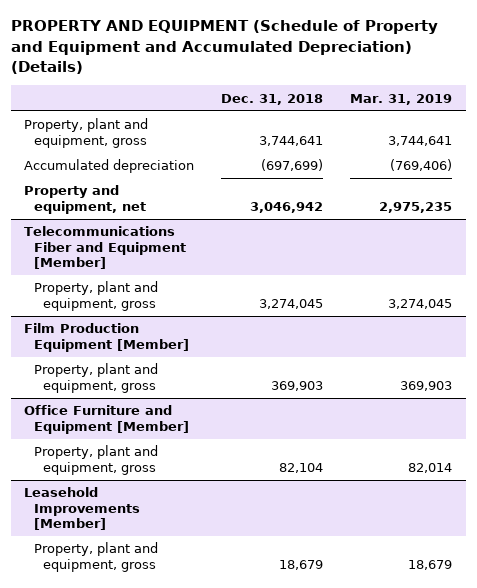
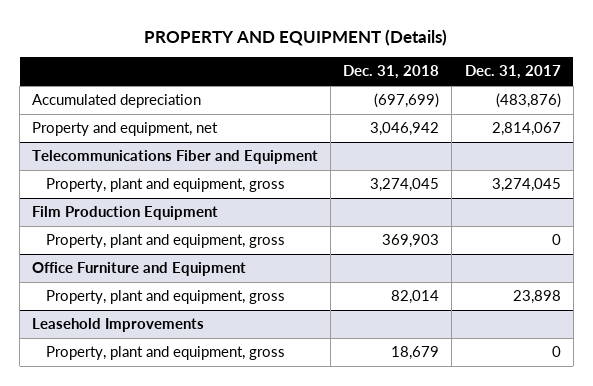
- PROPERTY AND EQUIPMENT (Schedule of Property and Equipment and Accumulated Depreciation) (Details)
+ PROPERTY AND EQUIPMENT (Details)
- | Dec. 31, 2018 | Mar. 31, 2019
+ | Dec. 31, 2018 | Dec. 31, 2017
- Property, plant and equipment, gross | 3,744,641 | 3,744,641
- Telecommunications Fiber and Equipment [Member]
+ Telecommunications Fiber and Equipment
- Film Production Equipment [Member]
+ Film Production Equipment
- Office Furniture and Equipment [Member]
- Property, plant and equipment, gross | 82,104 | 82,014
- Leasehold Improvements [Member]
+ Office Furniture and Equipment
+ Property, plant and equipment, gross | 82,014 | 23,898
+ Leasehold Improvements

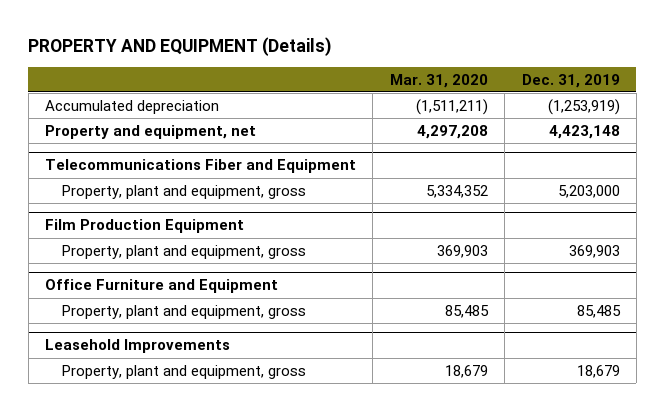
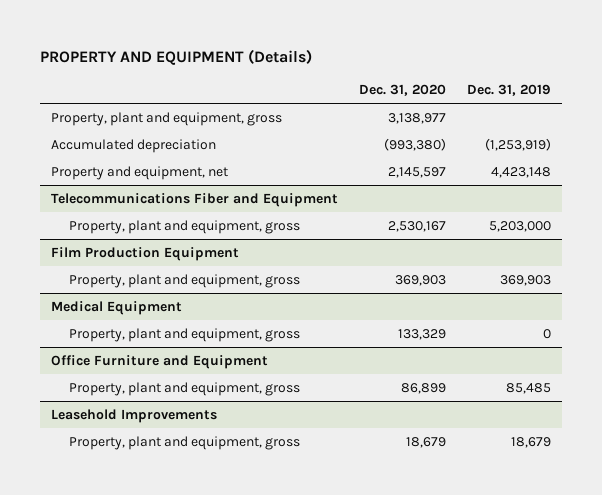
- | Mar. 31, 2020 | Dec. 31, 2019
+ | Dec. 31, 2020 | Dec. 31, 2019
+ Property, plant and equipment, gross | 3,138,977 |
+ Medical Equipment
+ Property, plant and equipment, gross | 133,329 | 0

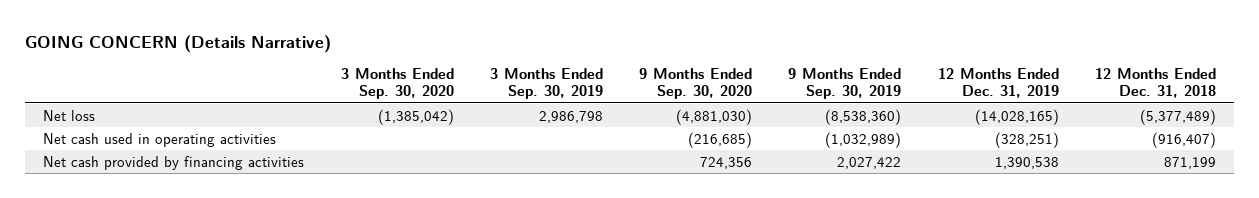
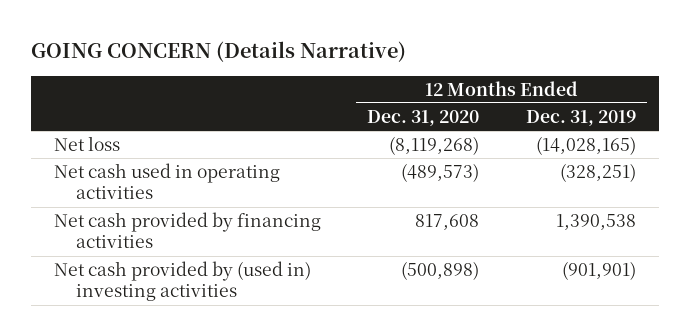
- | 3 Months Ended Sep. 30, 2020 | 3 Months Ended Sep. 30, 2019 | 9 Months Ended Sep. 30, 2020 | 9 Months Ended Sep. 30, 2019 | 12 Months Ended Dec. 31, 2019 | 12 Months Ended Dec. 31, 2018
+ | 12 Months Ended Dec. 31, 2020 | 12 Months Ended Dec. 31, 2019
+ Net cash provided by (used in) investing activities | (500,898) | (901,901)

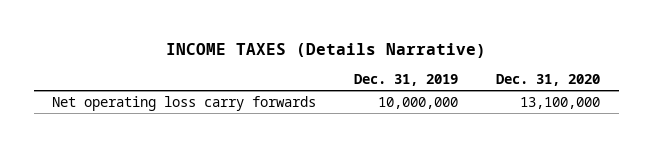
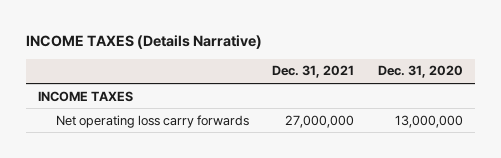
- | Dec. 31, 2019 | Dec. 31, 2020
+ | Dec. 31, 2021 | Dec. 31, 2020
- Net operating loss carry forwards | 10,000,000 | 13,100,000
+ INCOME TAXES
+ Net operating loss carry forwards | 27,000,000 | 13,000,000

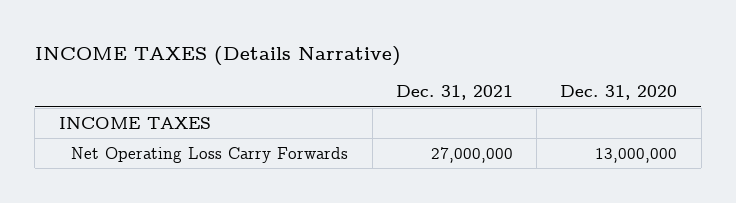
- Net operating loss carry forwards | 27,000,000 | 13,000,000
+ Net Operating Loss Carry Forwards | 27,000,000 | 13,000,000

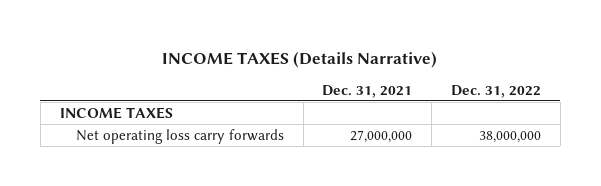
- | Dec. 31, 2021 | Dec. 31, 2020
+ | Dec. 31, 2021 | Dec. 31, 2022
- Net Operating Loss Carry Forwards | 27,000,000 | 13,000,000
+ Net operating loss carry forwards | 27,000,000 | 38,000,000

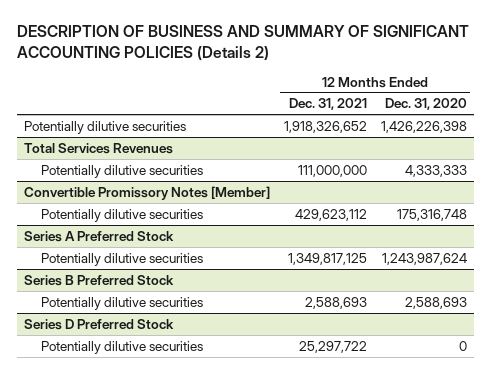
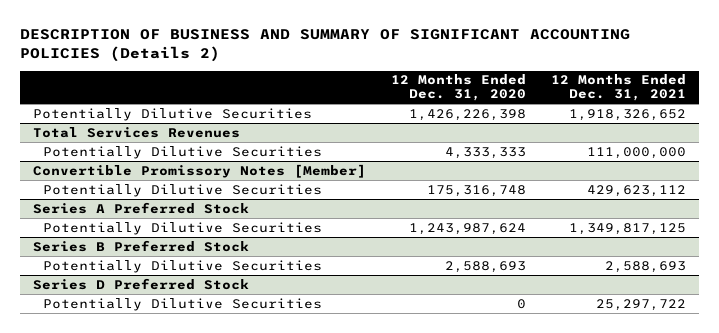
- | 12 Months Ended Dec. 31, 2021 | 12 Months Ended Dec. 31, 2020
+ | 12 Months Ended Dec. 31, 2020 | 12 Months Ended Dec. 31, 2021
- Potentially dilutive securities | 1,918,326,652 | 1,426,226,398
+ Potentially Dilutive Securities | 1,426,226,398 | 1,918,326,652
@ Total Services Revenues
- Potentially dilutive securities | 111,000,000 | 4,333,333
+ Potentially Dilutive Securities | 4,333,333 | 111,000,000
@ Convertible Promissory Notes [Member]
- Potentially dilutive securities | 429,623,112 | 175,316,748
+ Potentially Dilutive Securities | 175,316,748 | 429,623,112
@ Series A Preferred Stock
- Potentially dilutive securities | 1,349,817,125 | 1,243,987,624
+ Potentially Dilutive Securities | 1,243,987,624 | 1,349,817,125
@ Series B Preferred Stock
- Potentially dilutive securities | 2,588,693 | 2,588,693
+ Potentially Dilutive Securities | 2,588,693 | 2,588,693
@ Series D Preferred Stock
- Potentially dilutive securities | 25,297,722 | 0
+ Potentially Dilutive Securities | 0 | 25,297,722

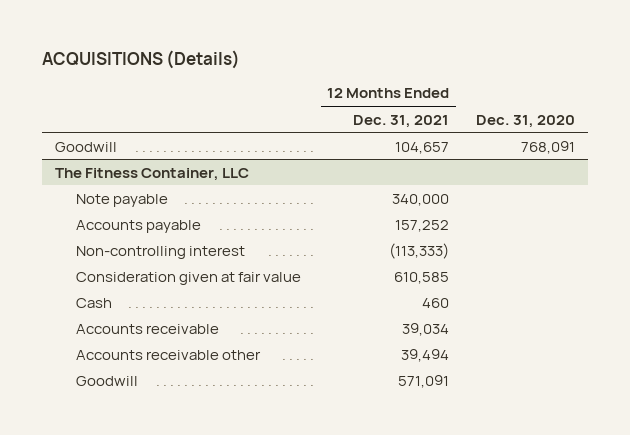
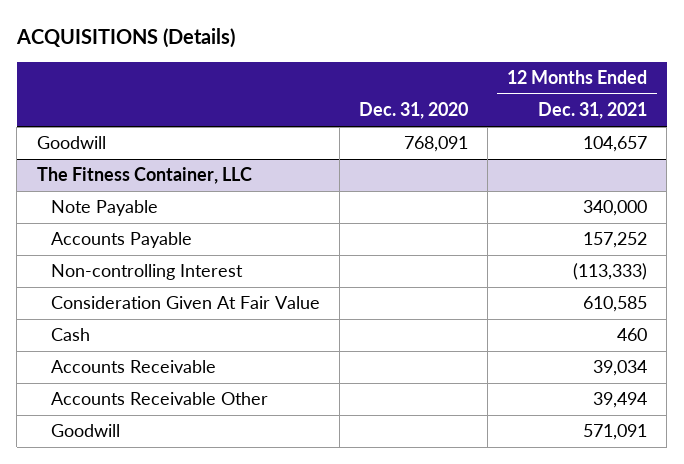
- | 12 Months Ended Dec. 31, 2021 | Dec. 31, 2020
+ | Dec. 31, 2020 | 12 Months Ended Dec. 31, 2021
@ The Fitness Container, LLC
- Note payable | 340,000 |
- Accounts payable | 157,252 |
- Non-controlling interest | (113,333) |
- Consideration given at fair value | 610,585 |
+ Note Payable | | 340,000
+ Accounts Payable | | 157,252
+ Non-controlling Interest | | (113,333)
+ Consideration Given At Fair Value | | 610,585
- Accounts receivable | 39,034 |
- Accounts receivable other | 39,494 |
+ Accounts Receivable | | 39,034
+ Accounts Receivable Other | | 39,494

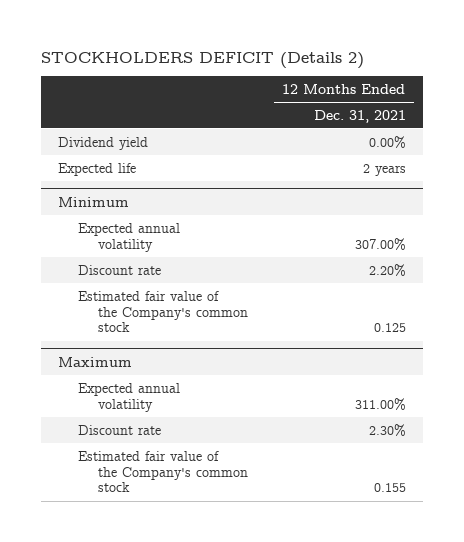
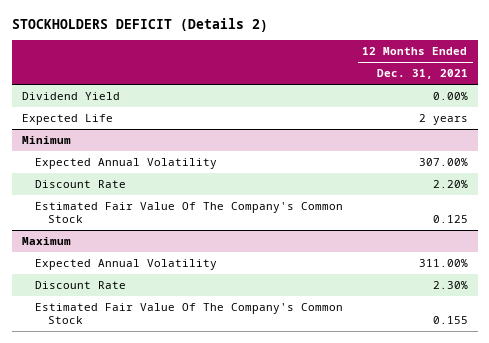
- Dividend yield | 0.00%
- Expected life | 2 years
+ Dividend Yield | 0.00%
+ Expected Life | 2 years
@ Minimum
- Expected annual volatility | 307.00%
- Discount rate | 2.20%
- Estimated fair value of the Company's common stock | 0.125
+ Expected Annual Volatility | 307.00%
+ Discount Rate | 2.20%
+ Estimated Fair Value Of The Company's Common Stock | 0.125
@ Maximum
- Expected annual volatility | 311.00%
- Discount rate | 2.30%
- Estimated fair value of the Company's common stock | 0.155
+ Expected Annual Volatility | 311.00%
+ Discount Rate | 2.30%
+ Estimated Fair Value Of The Company's Common Stock | 0.155

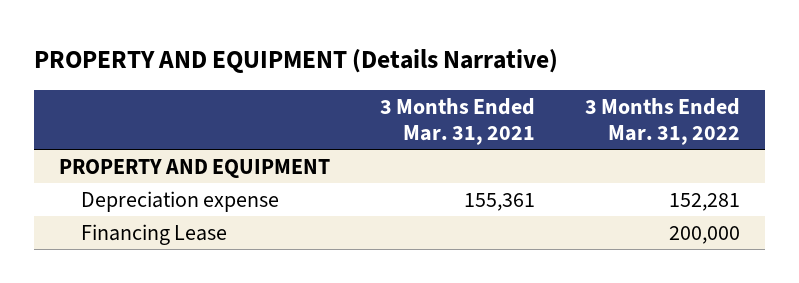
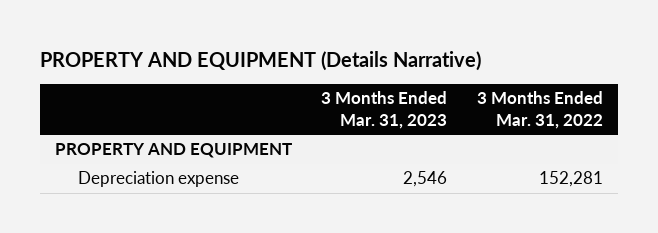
- | 3 Months Ended Mar. 31, 2021 | 3 Months Ended Mar. 31, 2022
+ | 3 Months Ended Mar. 31, 2023 | 3 Months Ended Mar. 31, 2022
- Financing Lease | | 200,000

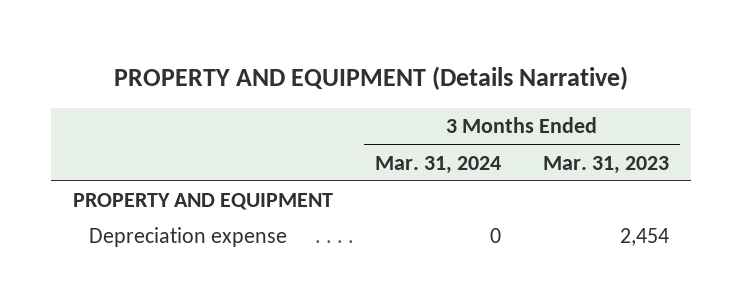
- | 3 Months Ended Mar. 31, 2023 | 3 Months Ended Mar. 31, 2022
+ | 3 Months Ended Mar. 31, 2024 | 3 Months Ended Mar. 31, 2023
- Depreciation expense | 2,546 | 152,281
+ Depreciation expense | 0 | 2,454

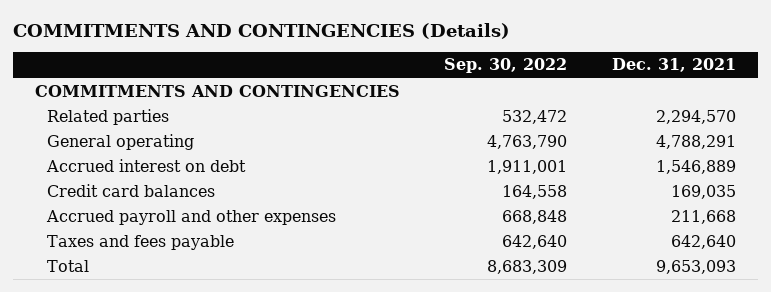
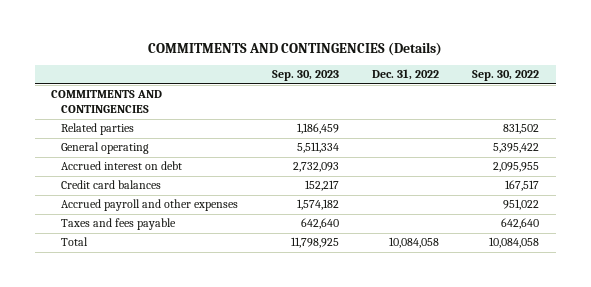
- | Sep. 30, 2022 | Dec. 31, 2021
+ | Sep. 30, 2023 | Dec. 31, 2022 | Sep. 30, 2022
- Related parties | 532,472 | 2,294,570
- General operating | 4,763,790 | 4,788,291
- Accrued interest on debt | 1,911,001 | 1,546,889
- Credit card balances | 164,558 | 169,035
- Accrued payroll and other expenses | 668,848 | 211,668
+ Related parties | 1,186,459 | | 831,502
+ General operating | 5,511,334 | | 5,395,422
+ Accrued interest on debt | 2,732,093 | | 2,095,955
+ Credit card balances | 152,217 | | 167,517
+ Accrued payroll and other expenses | 1,574,182 | | 951,022
- Total | 8,683,309 | 9,653,093
+ Total | 11,798,925 | 10,084,058 | 10,084,058

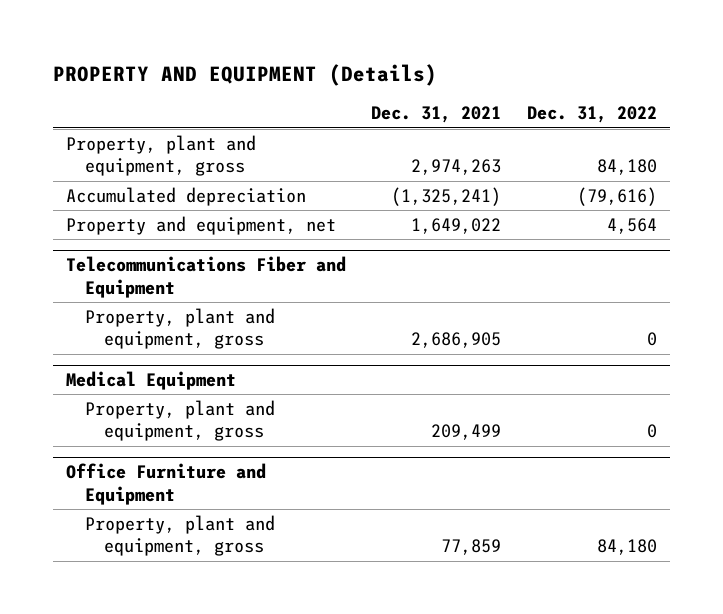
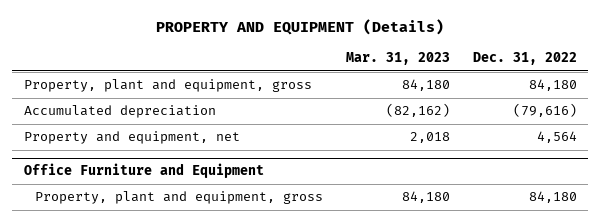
- | Dec. 31, 2021 | Dec. 31, 2022
+ | Mar. 31, 2023 | Dec. 31, 2022
- Telecommunications Fiber and Equipment
- Property, plant and equipment, gross | 2,686,905 | 0
- Medical Equipment
- Property, plant and equipment, gross | 209,499 | 0

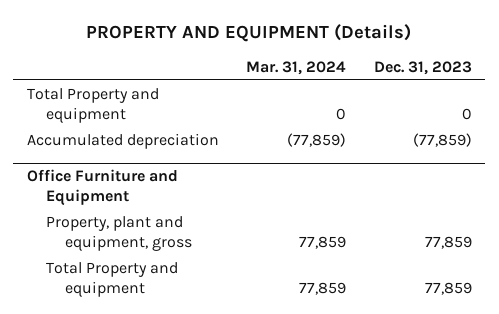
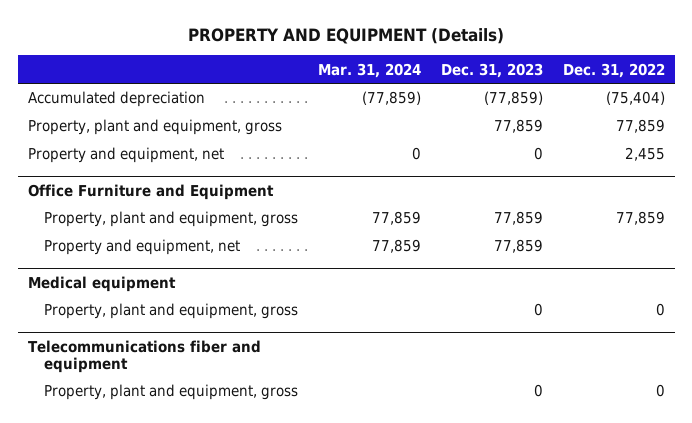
- | Mar. 31, 2024 | Dec. 31, 2023
+ | Mar. 31, 2024 | Dec. 31, 2023 | Dec. 31, 2022
- Total Property and equipment | 0 | 0
+ Property, plant and equipment, gross | | 77,859 | 77,859
+ Property and equipment, net | 0 | 0 | 2,455
@ Office Furniture and Equipment
- Total Property and equipment | 77,859 | 77,859
+ Property and equipment, net | 77,859 | 77,859 |
+ Medical equipment
+ Property, plant and equipment, gross | | 0 | 0
+ Telecommunications fiber and equipment
+ Property, plant and equipment, gross | | 0 | 0

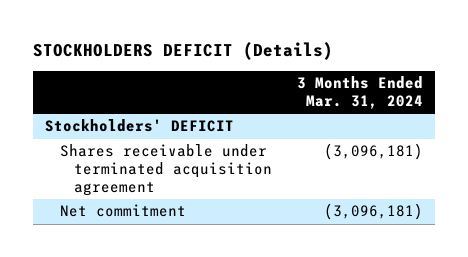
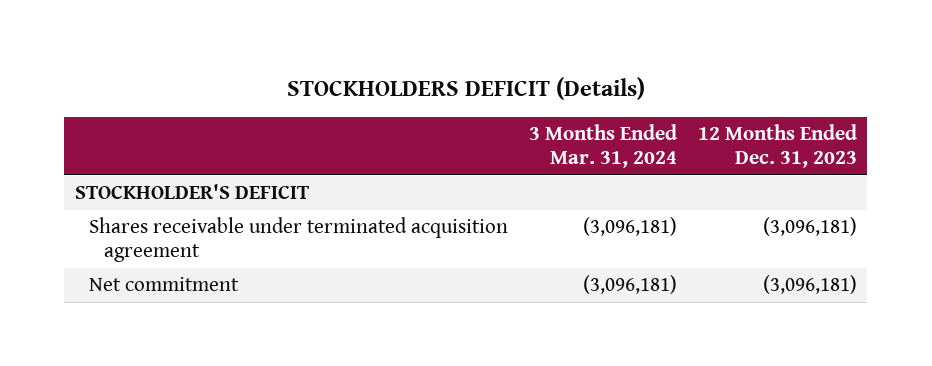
- | 3 Months Ended Mar. 31, 2024
+ | 3 Months Ended Mar. 31, 2024 | 12 Months Ended Dec. 31, 2023
- Stockholders' DEFICIT
+ STOCKHOLDER'S DEFICIT

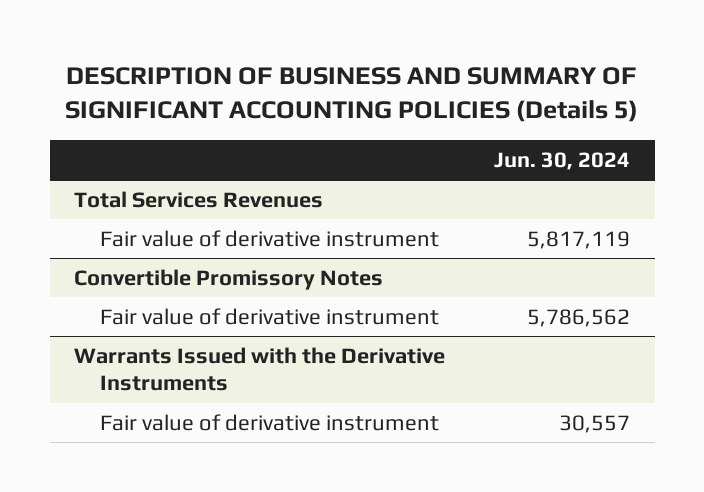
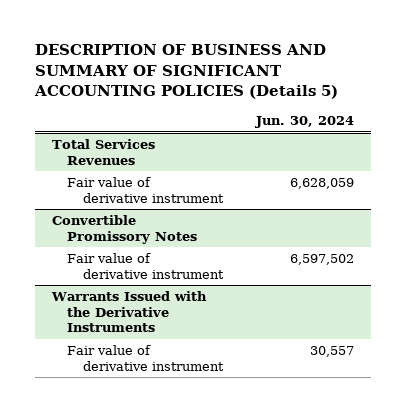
@ Total Services Revenues
- Fair value of derivative instrument | 5,817,119
+ Fair value of derivative instrument | 6,628,059
@ Convertible Promissory Notes
- Fair value of derivative instrument | 5,786,562
+ Fair value of derivative instrument | 6,597,502

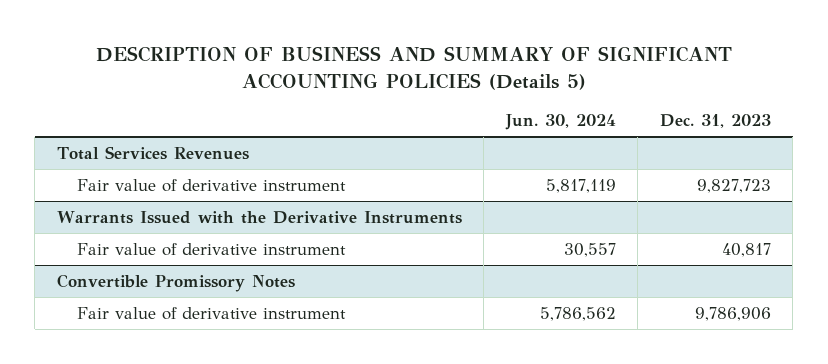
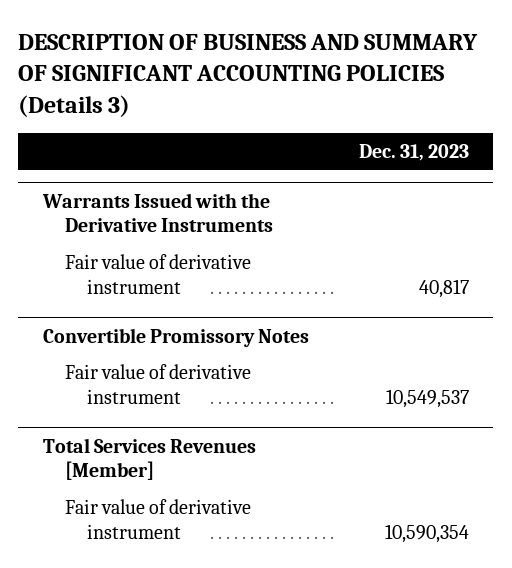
- DESCRIPTION OF BUSINESS AND SUMMARY OF SIGNIFICANT ACCOUNTING POLICIES (Details 5)
+ DESCRIPTION OF BUSINESS AND SUMMARY OF SIGNIFICANT ACCOUNTING POLICIES (Details 3)
- | Jun. 30, 2024 | Dec. 31, 2023
+ | Dec. 31, 2023
- Total Services Revenues
- Fair value of derivative instrument | 5,817,119 | 9,827,723
@ Convertible Promissory Notes
- Fair value of derivative instrument | 5,786,562 | 9,786,906
+ Fair value of derivative instrument | 10,549,537
+ Total Services Revenues [Member]
+ Fair value of derivative instrument | 10,590,354

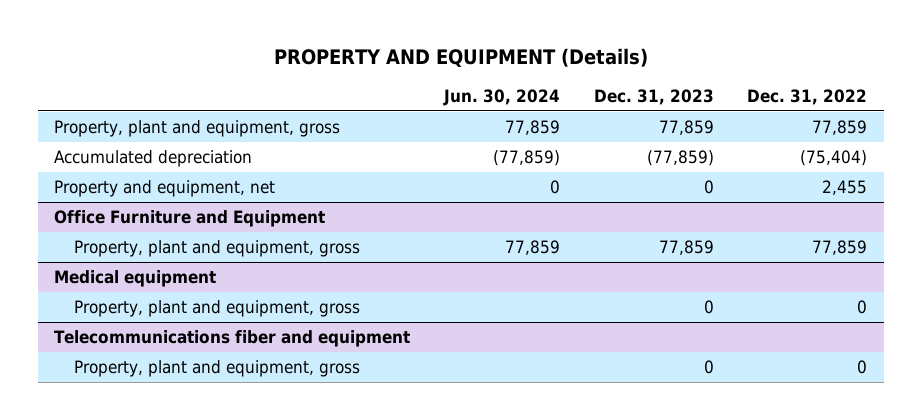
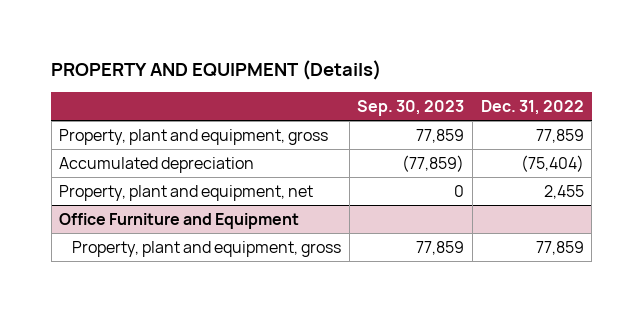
- | Jun. 30, 2024 | Dec. 31, 2023 | Dec. 31, 2022
+ | Sep. 30, 2023 | Dec. 31, 2022
- Property and equipment, net | 0 | 0 | 2,455
+ Property, plant and equipment, net | 0 | 2,455
- Medical equipment
- Property, plant and equipment, gross | | 0 | 0
- Telecommunications fiber and equipment
- Property, plant and equipment, gross | | 0 | 0

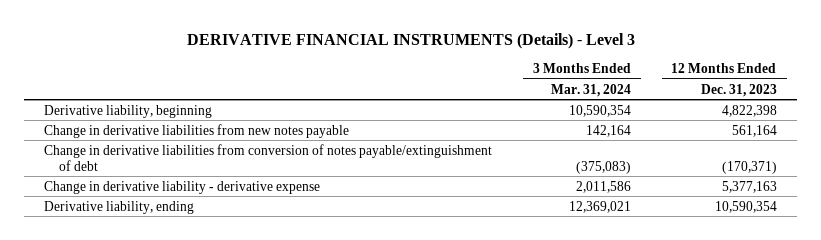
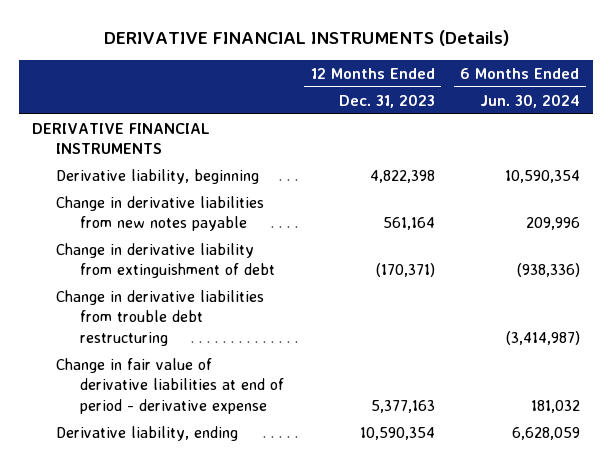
- DERIVATIVE FINANCIAL INSTRUMENTS (Details) - Level 3
+ DERIVATIVE FINANCIAL INSTRUMENTS (Details)
- | 3 Months Ended Mar. 31, 2024 | 12 Months Ended Dec. 31, 2023
+ | 12 Months Ended Dec. 31, 2023 | 6 Months Ended Jun. 30, 2024
+ DERIVATIVE FINANCIAL INSTRUMENTS
- Change in derivative liabilities from conversion of notes payable/extinguishment of debt | (375,083) | (170,371)
- Change in derivative liability - derivative expense | 2,011,586 | 5,377,163
+ Change in derivative liability from extinguishment of debt | (170,371) | (938,336)
+ Change in derivative liabilities from trouble debt restructuring | | (3,414,987)
+ Change in fair value of derivative liabilities at end of period - derivative expense | 5,377,163 | 181,032

